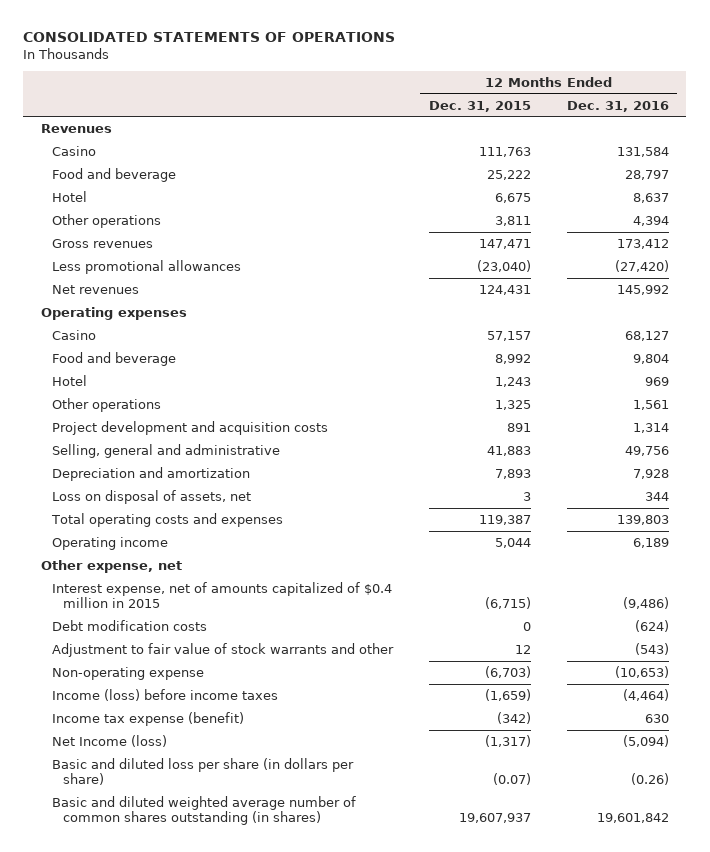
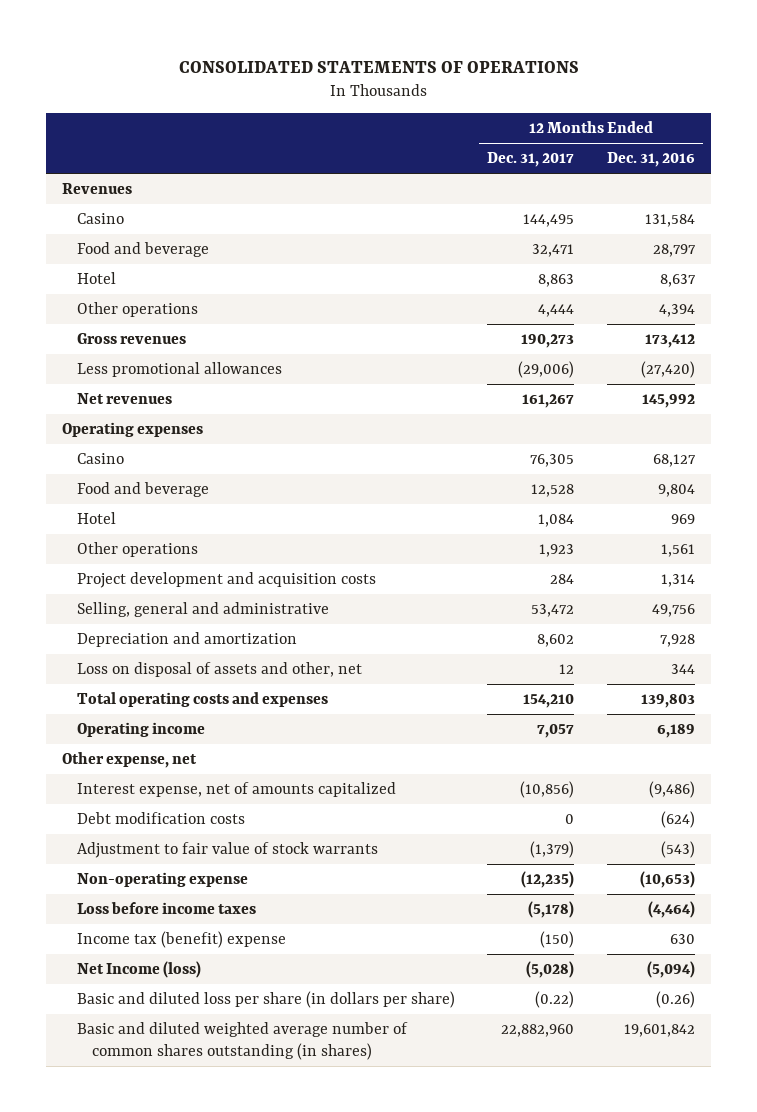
- | 12 Months Ended Dec. 31, 2015 | 12 Months Ended Dec. 31, 2016
+ | 12 Months Ended Dec. 31, 2017 | 12 Months Ended Dec. 31, 2016
- Loss on disposal of assets, net | 3 | 344
+ Loss on disposal of assets and other, net | 12 | 344
- Interest expense, net of amounts capitalized of $0.4 million in 2015 | (6,715) | (9,486)
+ Interest expense, net of amounts capitalized | (10,856) | (9,486)
- Adjustment to fair value of stock warrants and other | 12 | (543)
+ Adjustment to fair value of stock warrants | (1,379) | (543)
- Income (loss) before income taxes | (1,659) | (4,464)
- Income tax expense (benefit) | (342) | 630
+ Loss before income taxes | (5,178) | (4,464)
+ Income tax (benefit) expense | (150) | 630

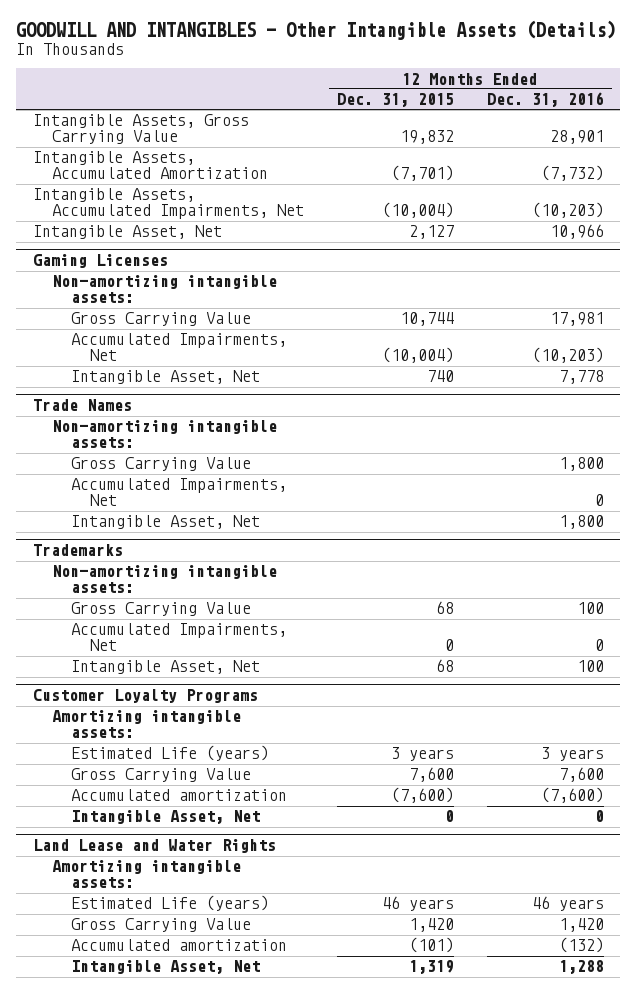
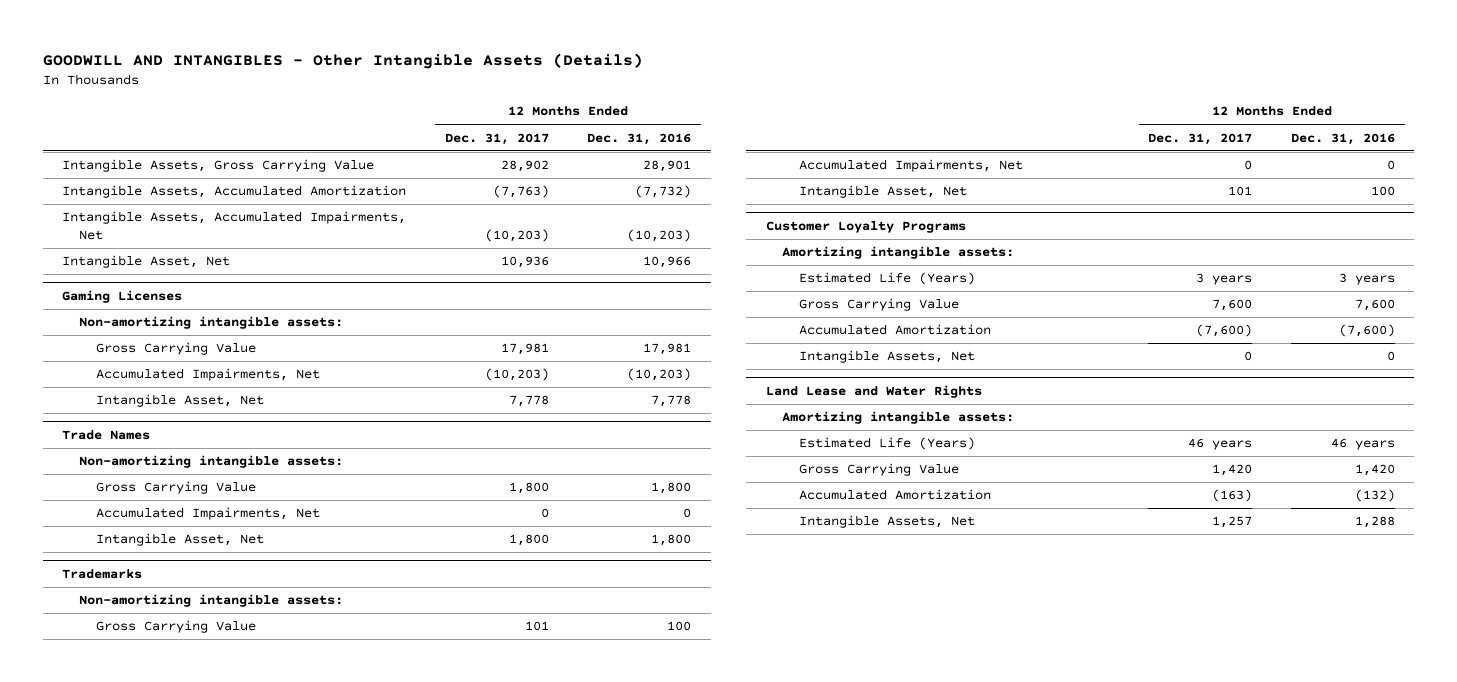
- | 12 Months Ended Dec. 31, 2015 | 12 Months Ended Dec. 31, 2016
+ | 12 Months Ended Dec. 31, 2017 | 12 Months Ended Dec. 31, 2016
@ Customer Loyalty Programs
- Estimated Life (years) | 3 years | 3 years
+ Estimated Life (Years) | 3 years | 3 years
- Accumulated amortization | (7,600) | (7,600)
- Intangible Asset, Net | 0 | 0
+ Accumulated Amortization | (7,600) | (7,600)
+ Intangible Assets, Net | 0 | 0
@ Land Lease and Water Rights
- Estimated Life (years) | 46 years | 46 years
+ Estimated Life (Years) | 46 years | 46 years
- Accumulated amortization | (101) | (132)
- Intangible Asset, Net | 1,319 | 1,288
+ Accumulated Amortization | (163) | (132)
+ Intangible Assets, Net | 1,257 | 1,288

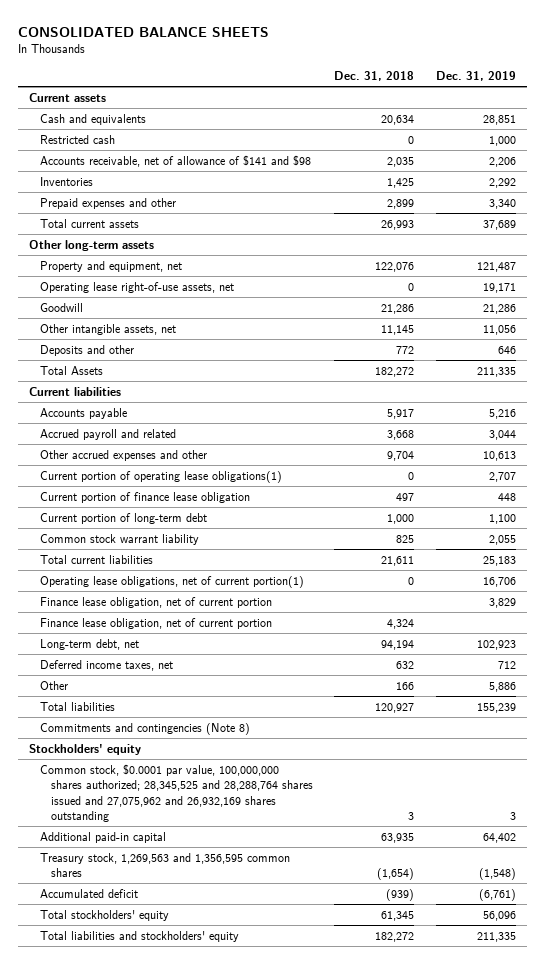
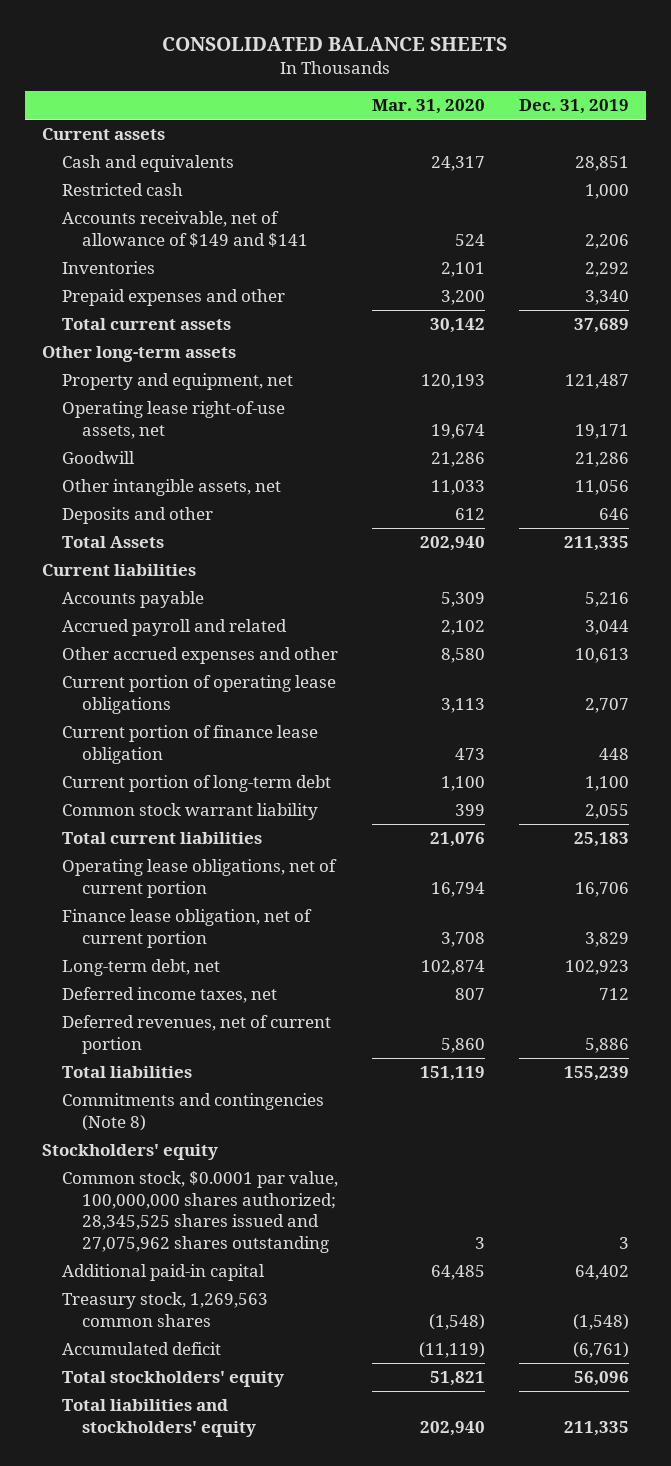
- | Dec. 31, 2018 | Dec. 31, 2019
+ | Mar. 31, 2020 | Dec. 31, 2019
- Accounts receivable, net of allowance of $141 and $98 | 2,035 | 2,206
+ Accounts receivable, net of allowance of $149 and $141 | 524 | 2,206
- Current portion of operating lease obligations(1) | 0 | 2,707
+ Current portion of operating lease obligations | 3,113 | 2,707
- Operating lease obligations, net of current portion(1) | 0 | 16,706
+ Operating lease obligations, net of current portion | 16,794 | 16,706
- Finance lease obligation, net of current portion | 4,324 |
- Other | 166 | 5,886
+ Deferred revenues, net of current portion | 5,860 | 5,886
- Common stock, $0.0001 par value, 100,000,000 shares authorized; 28,345,525 and 28,288,764 shares issued and 27,075,962 and 26,932,169 shares outstanding | 3 | 3
+ Common stock, $0.0001 par value, 100,000,000 shares authorized; 28,345,525 shares issued and 27,075,962 shares outstanding | 3 | 3
- Treasury stock, 1,269,563 and 1,356,595 common shares | (1,654) | (1,548)
+ Treasury stock, 1,269,563 common shares | (1,548) | (1,548)

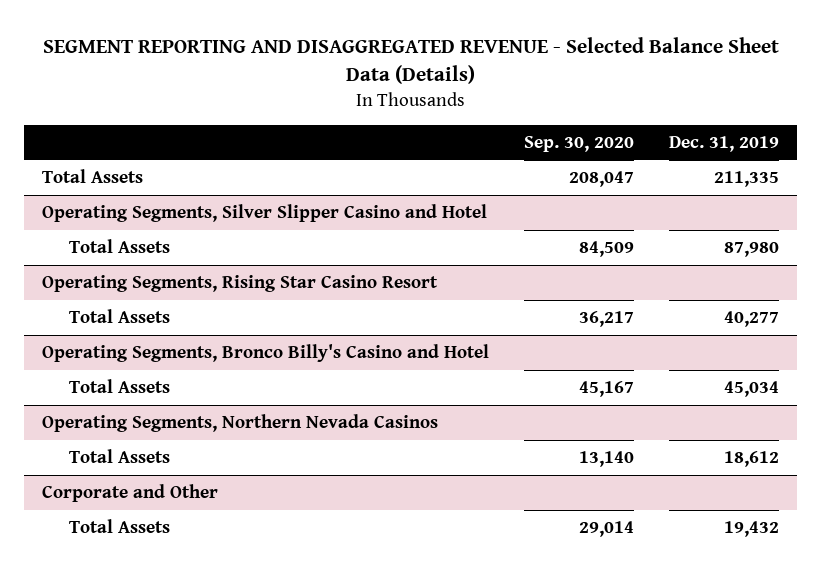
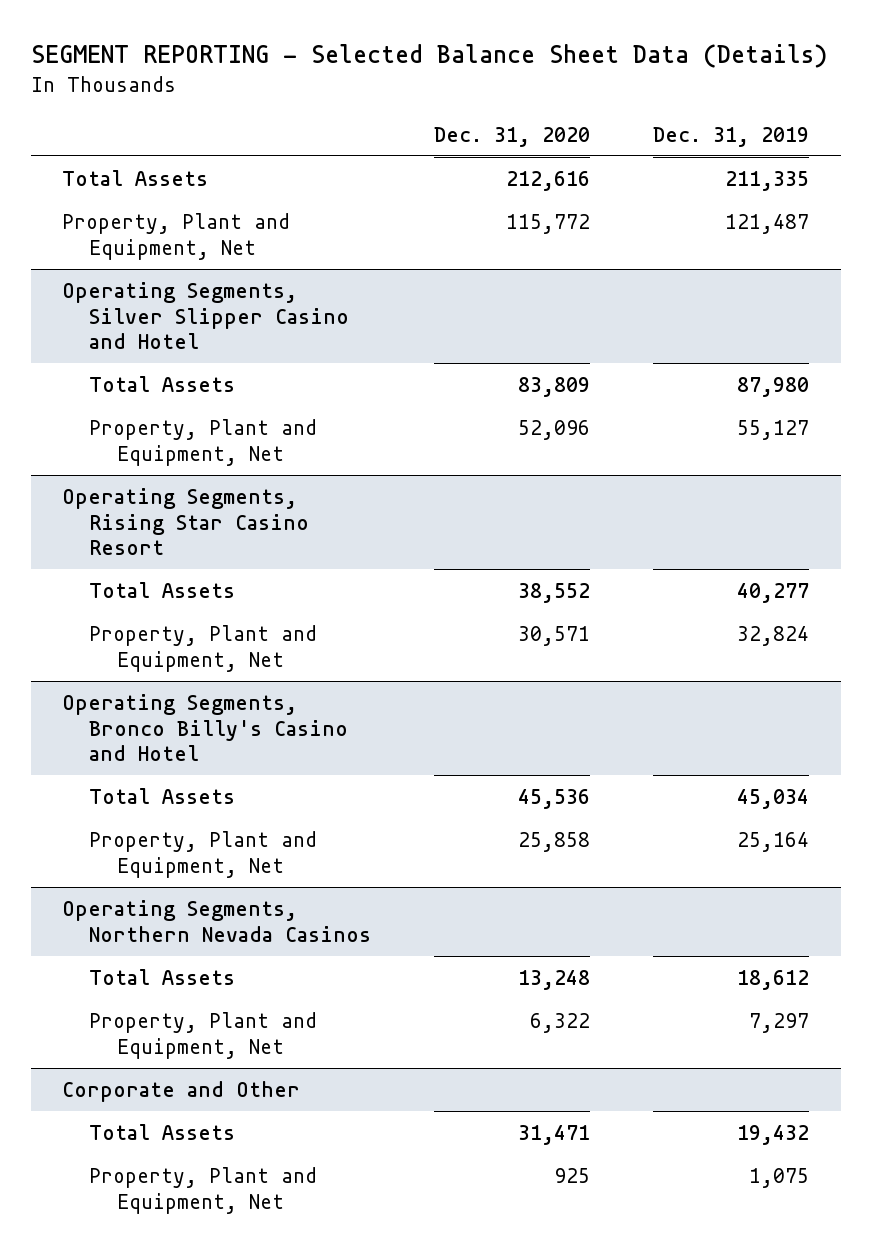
- SEGMENT REPORTING AND DISAGGREGATED REVENUE - Selected Balance Sheet Data (Details)
+ SEGMENT REPORTING - Selected Balance Sheet Data (Details)
- | Sep. 30, 2020 | Dec. 31, 2019
+ | Dec. 31, 2020 | Dec. 31, 2019
+ Property, Plant and Equipment, Net | 115,772 | 121,487
@ Operating Segments, Silver Slipper Casino and Hotel
+ Property, Plant and Equipment, Net | 52,096 | 55,127
@ Operating Segments, Rising Star Casino Resort
+ Property, Plant and Equipment, Net | 30,571 | 32,824
@ Operating Segments, Bronco Billy's Casino and Hotel
+ Property, Plant and Equipment, Net | 25,858 | 25,164
@ Operating Segments, Northern Nevada Casinos
+ Property, Plant and Equipment, Net | 6,322 | 7,297
@ Corporate and Other
+ Property, Plant and Equipment, Net | 925 | 1,075

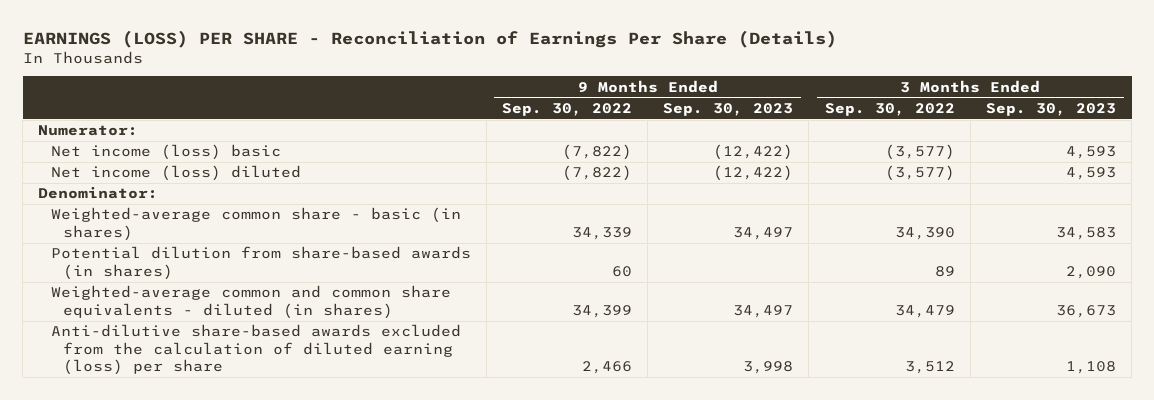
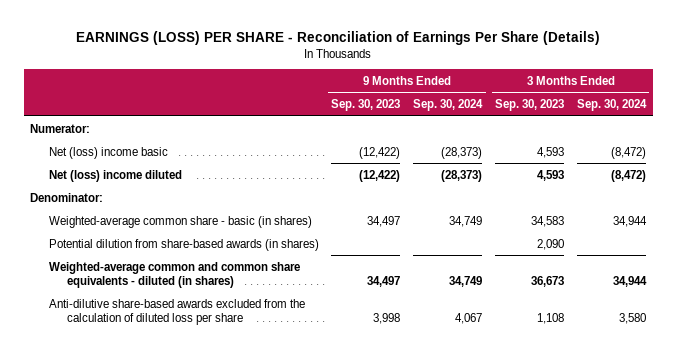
- | 9 Months Ended Sep. 30, 2022 | 9 Months Ended Sep. 30, 2023 | 3 Months Ended Sep. 30, 2022 | 3 Months Ended Sep. 30, 2023
+ | 9 Months Ended Sep. 30, 2023 | 9 Months Ended Sep. 30, 2024 | 3 Months Ended Sep. 30, 2023 | 3 Months Ended Sep. 30, 2024
- Net income (loss) basic | (7,822) | (12,422) | (3,577) | 4,593
- Net income (loss) diluted | (7,822) | (12,422) | (3,577) | 4,593
+ Net (loss) income basic | (12,422) | (28,373) | 4,593 | (8,472)
+ Net (loss) income diluted | (12,422) | (28,373) | 4,593 | (8,472)
- Anti-dilutive share-based awards excluded from the calculation of diluted earning (loss) per share | 2,466 | 3,998 | 3,512 | 1,108
+ Anti-dilutive share-based awards excluded from the calculation of diluted loss per share | 3,998 | 4,067 | 1,108 | 3,580

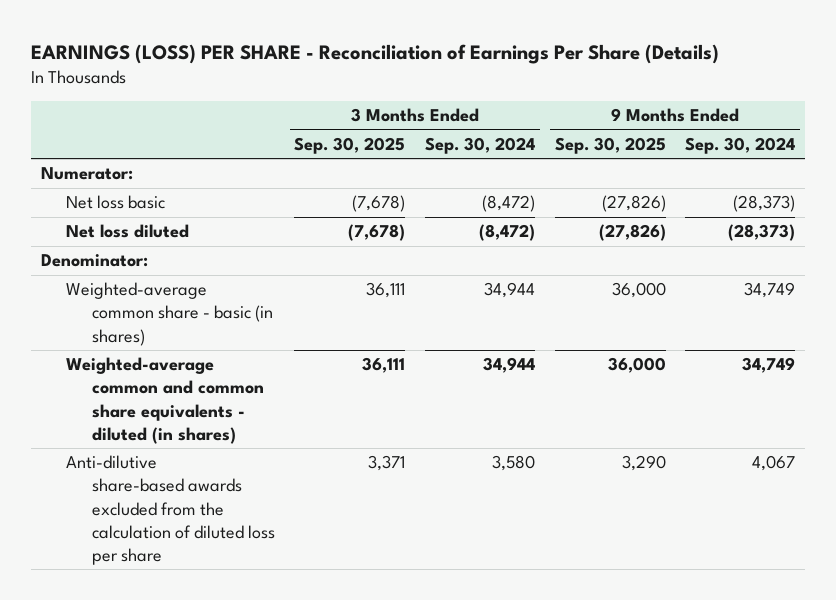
- | 9 Months Ended Sep. 30, 2023 | 9 Months Ended Sep. 30, 2024 | 3 Months Ended Sep. 30, 2023 | 3 Months Ended Sep. 30, 2024
+ | 3 Months Ended Sep. 30, 2025 | 3 Months Ended Sep. 30, 2024 | 9 Months Ended Sep. 30, 2025 | 9 Months Ended Sep. 30, 2024
- Net (loss) income basic | (12,422) | (28,373) | 4,593 | (8,472)
- Net (loss) income diluted | (12,422) | (28,373) | 4,593 | (8,472)
+ Net loss basic | (7,678) | (8,472) | (27,826) | (28,373)
+ Net loss diluted | (7,678) | (8,472) | (27,826) | (28,373)
- Potential dilution from share-based awards (in shares) | | | 2,090 |

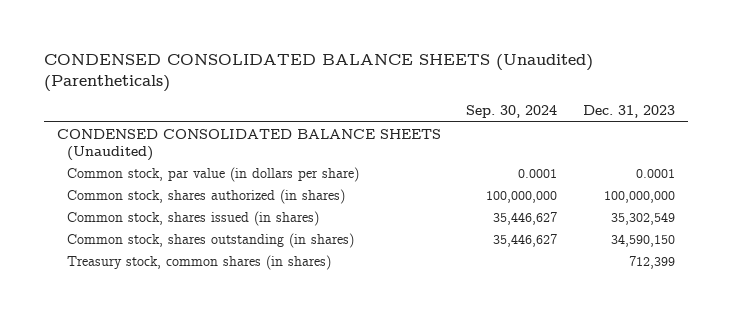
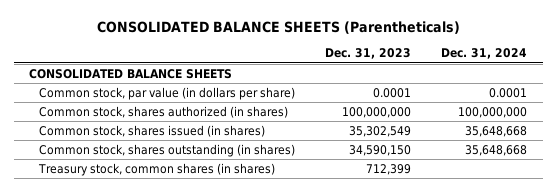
- CONDENSED CONSOLIDATED BALANCE SHEETS (Unaudited) (Parentheticals)
+ CONSOLIDATED BALANCE SHEETS (Parentheticals)
- | Sep. 30, 2024 | Dec. 31, 2023
+ | Dec. 31, 2023 | Dec. 31, 2024
- CONDENSED CONSOLIDATED BALANCE SHEETS (Unaudited)
+ CONSOLIDATED BALANCE SHEETS

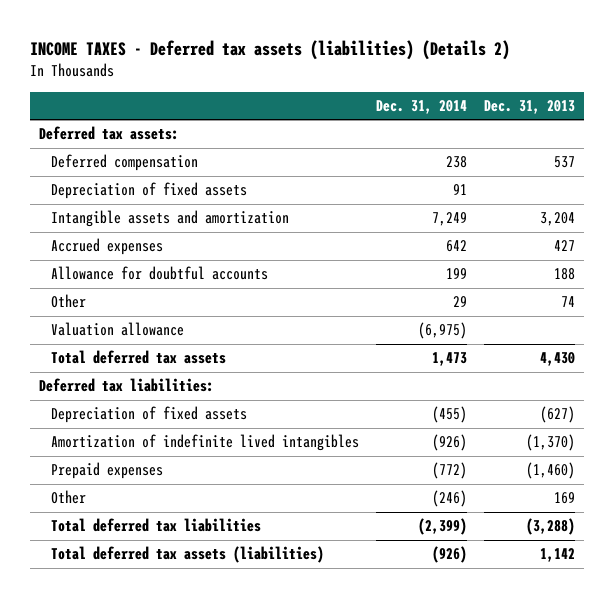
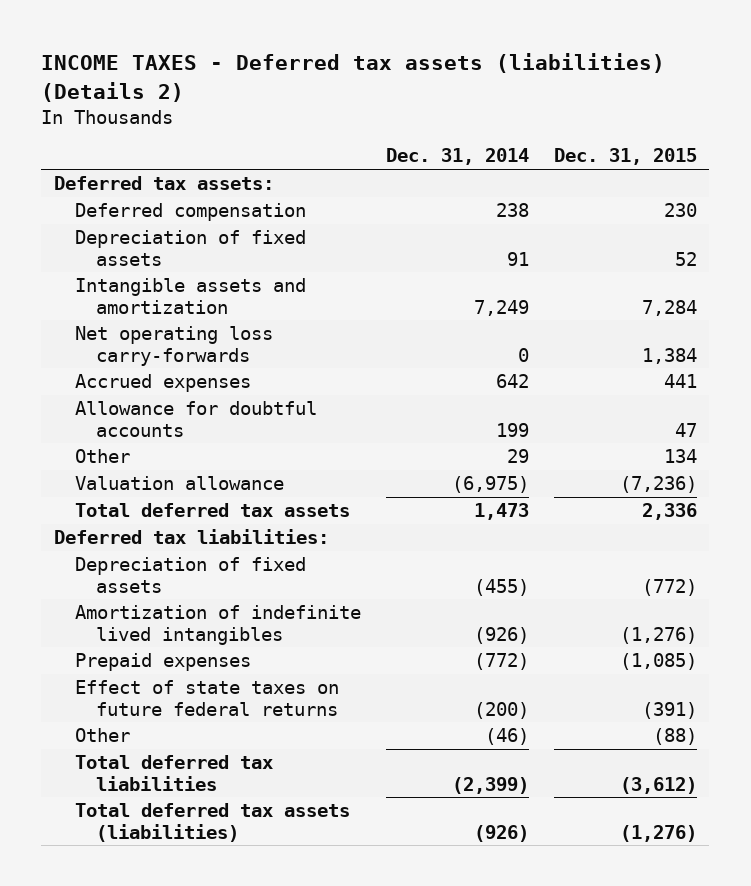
- | Dec. 31, 2014 | Dec. 31, 2013
+ | Dec. 31, 2014 | Dec. 31, 2015
+ Net operating loss carry-forwards | 0 | 1,384
- Other | (246) | 169
+ Effect of state taxes on future federal returns | (200) | (391)
+ Other | (46) | (88)

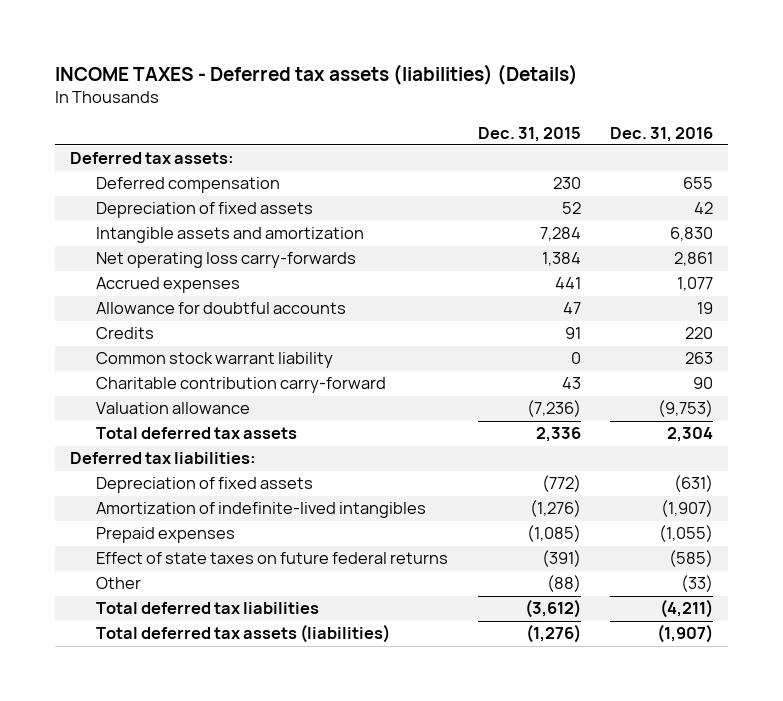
- INCOME TAXES - Deferred tax assets (liabilities) (Details 2)
+ INCOME TAXES - Deferred tax assets (liabilities) (Details)
- | Dec. 31, 2014 | Dec. 31, 2015
+ | Dec. 31, 2015 | Dec. 31, 2016
- Other | 29 | 134
+ Credits | 91 | 220
+ Common stock warrant liability | 0 | 263
+ Charitable contribution carry-forward | 43 | 90
- Amortization of indefinite lived intangibles | (926) | (1,276)
+ Amortization of indefinite-lived intangibles | (1,276) | (1,907)

